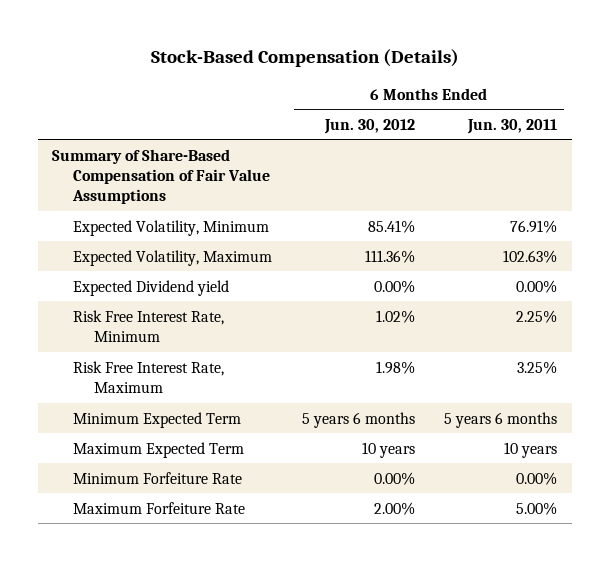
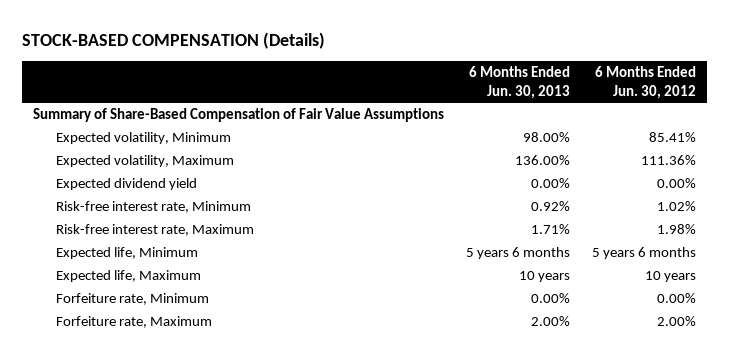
- Stock-Based Compensation (Details)
+ STOCK-BASED COMPENSATION (Details)
- | 6 Months Ended Jun. 30, 2012 | 6 Months Ended Jun. 30, 2011
+ | 6 Months Ended Jun. 30, 2013 | 6 Months Ended Jun. 30, 2012
- Expected Volatility, Minimum | 85.41% | 76.91%
- Expected Volatility, Maximum | 111.36% | 102.63%
- Expected Dividend yield | 0.00% | 0.00%
- Risk Free Interest Rate, Minimum | 1.02% | 2.25%
- Risk Free Interest Rate, Maximum | 1.98% | 3.25%
- Minimum Expected Term | 5 years 6 months | 5 years 6 months
- Maximum Expected Term | 10 years | 10 years
- Minimum Forfeiture Rate | 0.00% | 0.00%
- Maximum Forfeiture Rate | 2.00% | 5.00%
+ Expected volatility, Minimum | 98.00% | 85.41%
+ Expected volatility, Maximum | 136.00% | 111.36%
+ Expected dividend yield | 0.00% | 0.00%
+ Risk-free interest rate, Minimum | 0.92% | 1.02%
+ Risk-free interest rate, Maximum | 1.71% | 1.98%
+ Expected life, Minimum | 5 years 6 months | 5 years 6 months
+ Expected life, Maximum | 10 years | 10 years
+ Forfeiture rate, Minimum | 0.00% | 0.00%
+ Forfeiture rate, Maximum | 2.00% | 2.00%

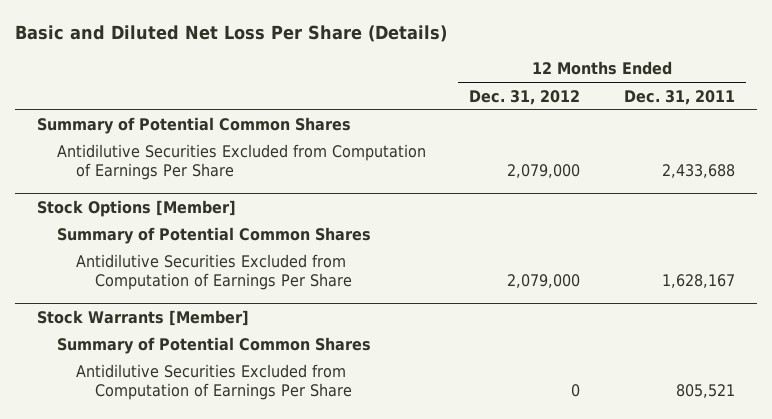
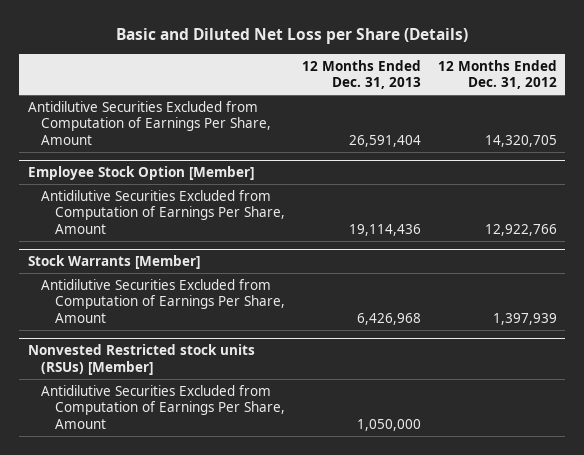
- Basic and Diluted Net Loss Per Share (Details)
+ Basic and Diluted Net Loss per Share (Details)
- | 12 Months Ended Dec. 31, 2012 | 12 Months Ended Dec. 31, 2011
+ | 12 Months Ended Dec. 31, 2013 | 12 Months Ended Dec. 31, 2012
- Summary of Potential Common Shares
- Antidilutive Securities Excluded from Computation of Earnings Per Share | 2,079,000 | 2,433,688
- Stock Options [Member]
- Summary of Potential Common Shares
- Antidilutive Securities Excluded from Computation of Earnings Per Share | 2,079,000 | 1,628,167
+ Antidilutive Securities Excluded from Computation of Earnings Per Share, Amount | 26,591,404 | 14,320,705
+ Employee Stock Option [Member]
+ Antidilutive Securities Excluded from Computation of Earnings Per Share, Amount | 19,114,436 | 12,922,766
@ Stock Warrants [Member]
- Summary of Potential Common Shares
- Antidilutive Securities Excluded from Computation of Earnings Per Share | 0 | 805,521
+ Antidilutive Securities Excluded from Computation of Earnings Per Share, Amount | 6,426,968 | 1,397,939
+ Nonvested Restricted stock units (RSUs) [Member]
+ Antidilutive Securities Excluded from Computation of Earnings Per Share, Amount | 1,050,000 |

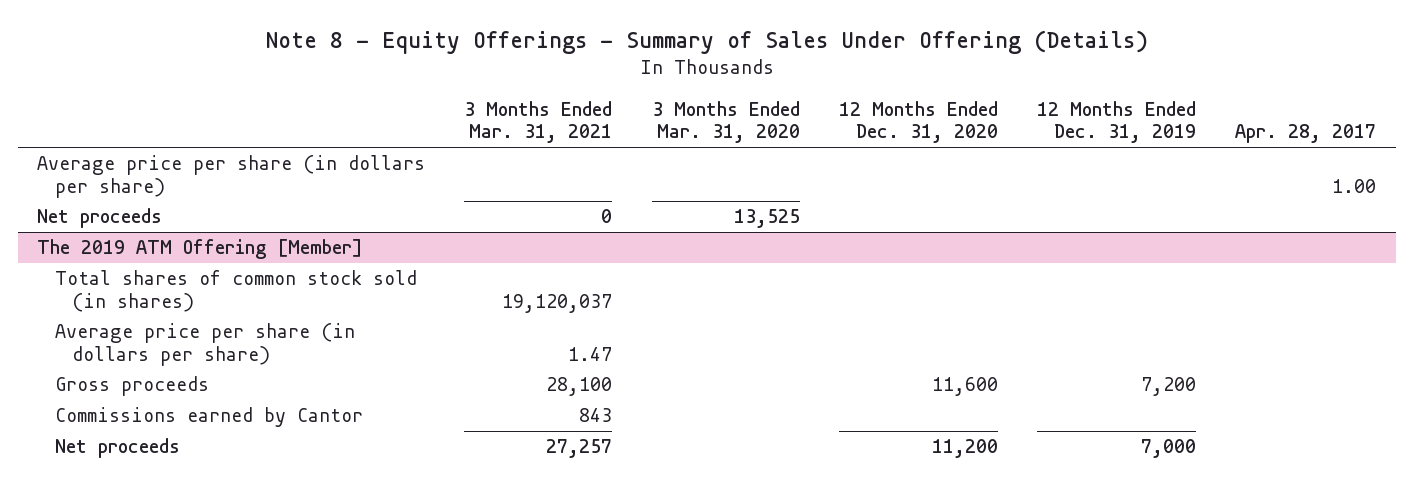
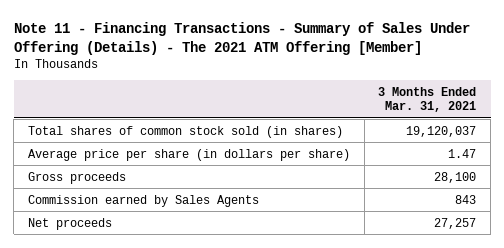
- Note 8 - Equity Offerings - Summary of Sales Under Offering (Details)
+ Note 11 - Financing Transactions - Summary of Sales Under Offering (Details) - The 2021 ATM Offering [Member]
- | 3 Months Ended Mar. 31, 2021 | 3 Months Ended Mar. 31, 2020 | 12 Months Ended Dec. 31, 2020 | 12 Months Ended Dec. 31, 2019 | Apr. 28, 2017
+ | 3 Months Ended Mar. 31, 2021
- Average price per share (in dollars per share) | | | | | 1.00
- Net proceeds | 0 | 13,525 | | |
- The 2019 ATM Offering [Member]
- Commissions earned by Cantor | 843 | | | |
+ Commission earned by Sales Agents | 843

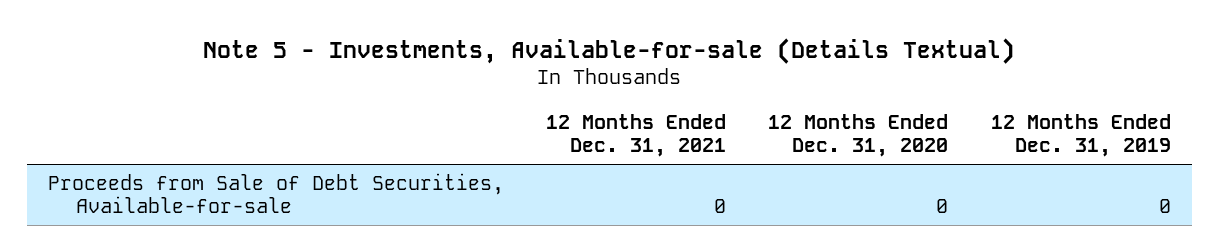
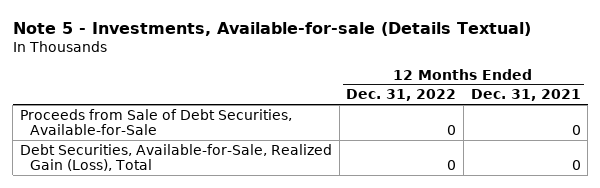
- | 12 Months Ended Dec. 31, 2021 | 12 Months Ended Dec. 31, 2020 | 12 Months Ended Dec. 31, 2019
+ | 12 Months Ended Dec. 31, 2022 | 12 Months Ended Dec. 31, 2021
- Proceeds from Sale of Debt Securities, Available-for-sale | 0 | 0 | 0
+ Proceeds from Sale of Debt Securities, Available-for-Sale | 0 | 0
+ Debt Securities, Available-for-Sale, Realized Gain (Loss), Total | 0 | 0

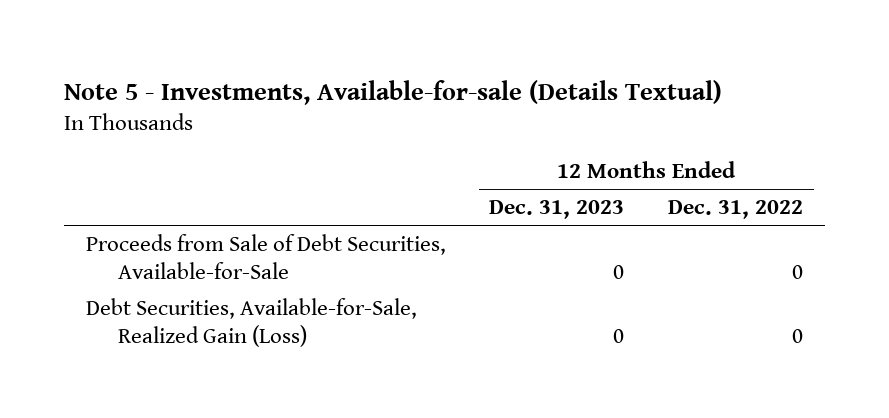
- | 12 Months Ended Dec. 31, 2022 | 12 Months Ended Dec. 31, 2021
+ | 12 Months Ended Dec. 31, 2023 | 12 Months Ended Dec. 31, 2022
- Debt Securities, Available-for-Sale, Realized Gain (Loss), Total | 0 | 0
+ Debt Securities, Available-for-Sale, Realized Gain (Loss) | 0 | 0

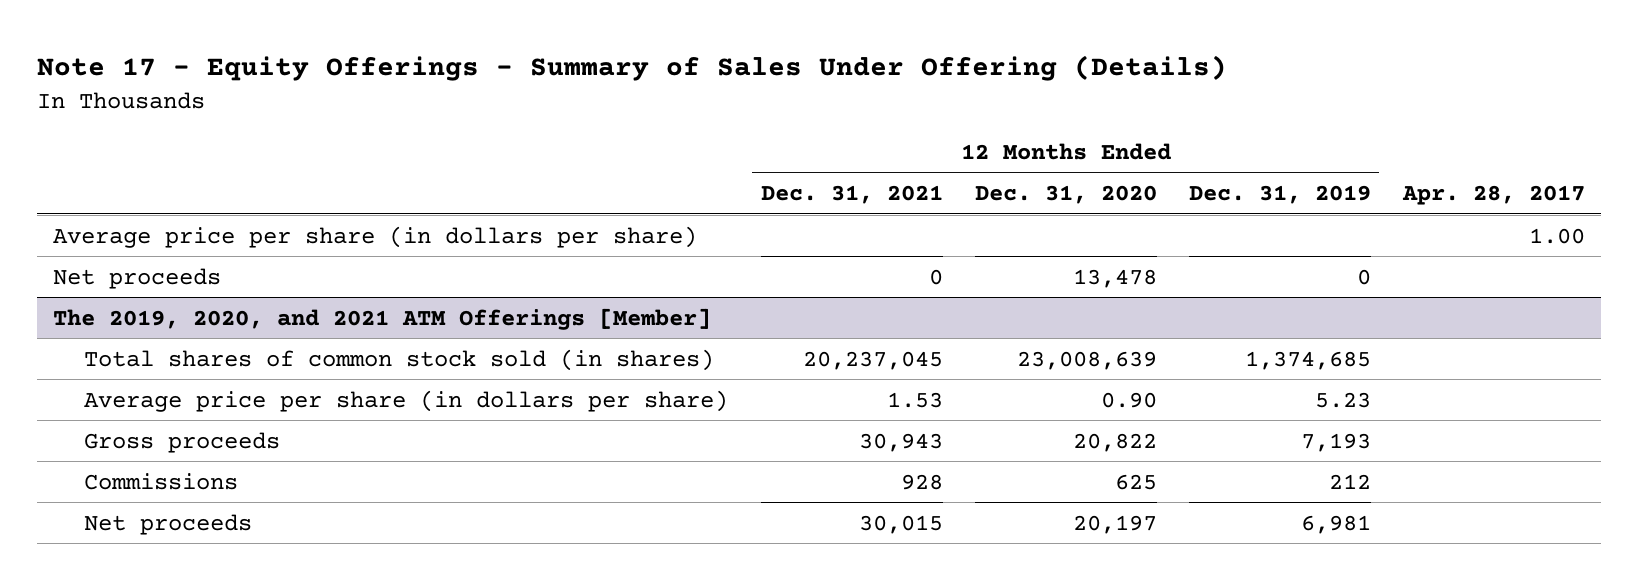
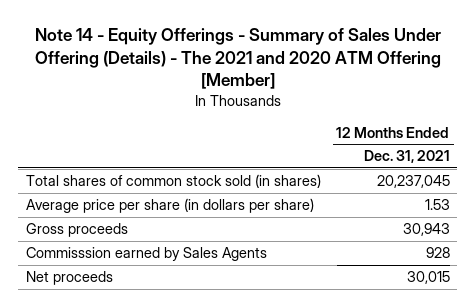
- Note 17 - Equity Offerings - Summary of Sales Under Offering (Details)
+ Note 14 - Equity Offerings - Summary of Sales Under Offering (Details) - The 2021 and 2020 ATM Offering [Member]
- | 12 Months Ended Dec. 31, 2021 | 12 Months Ended Dec. 31, 2020 | 12 Months Ended Dec. 31, 2019 | Apr. 28, 2017
+ | 12 Months Ended Dec. 31, 2021
- Average price per share (in dollars per share) | | | | 1.00
- Net proceeds | 0 | 13,478 | 0 |
- The 2019, 2020, and 2021 ATM Offerings [Member]
- Commissions | 928 | 625 | 212 |
+ Commisssion earned by Sales Agents | 928

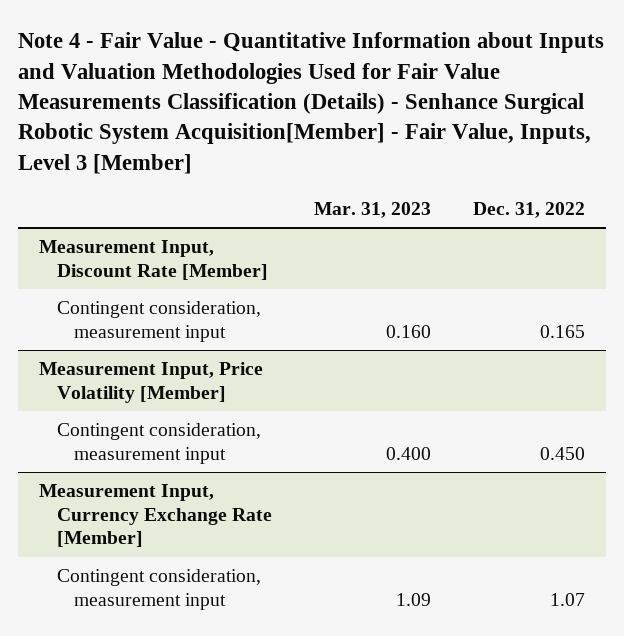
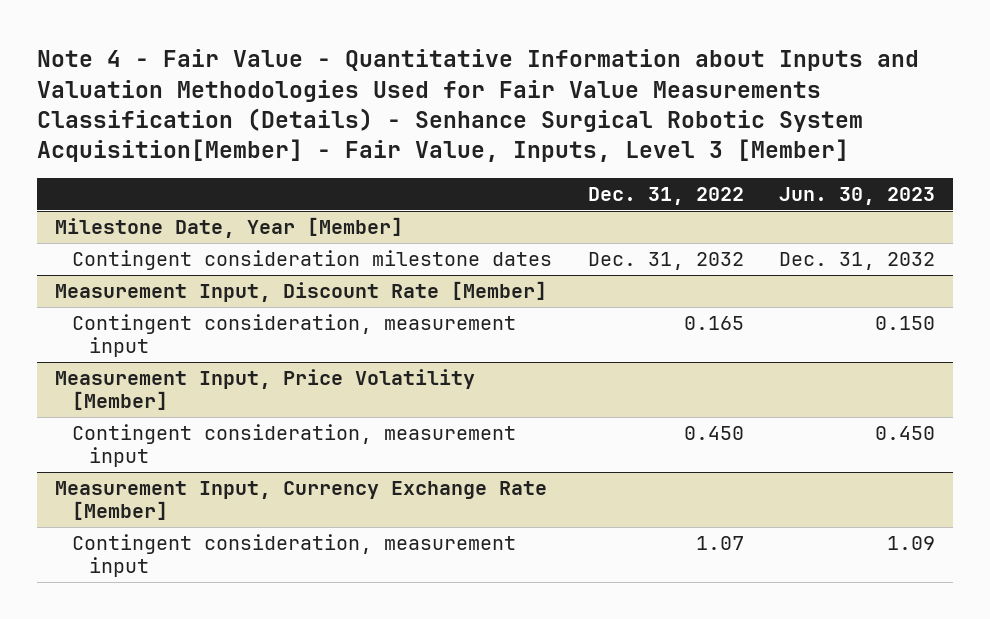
- | Mar. 31, 2023 | Dec. 31, 2022
+ | Dec. 31, 2022 | Jun. 30, 2023
+ Milestone Date, Year [Member]
+ Contingent consideration milestone dates | Dec. 31, 2032 | Dec. 31, 2032

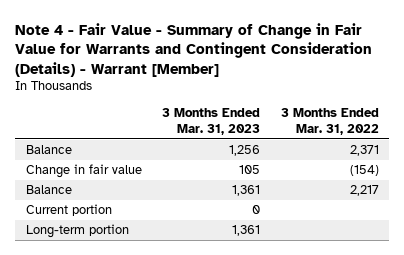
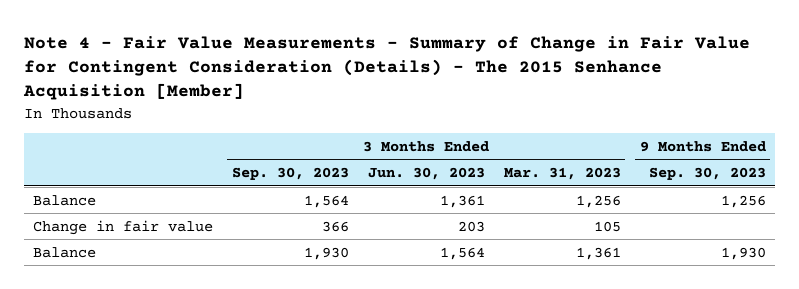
- Note 4 - Fair Value - Summary of Change in Fair Value for Warrants and Contingent Consideration (Details) - Warrant [Member]
+ Note 4 - Fair Value Measurements - Summary of Change in Fair Value for Contingent Consideration (Details) - The 2015 Senhance Acquisition [Member]
- | 3 Months Ended Mar. 31, 2023 | 3 Months Ended Mar. 31, 2022
+ | 3 Months Ended Sep. 30, 2023 | 3 Months Ended Jun. 30, 2023 | 3 Months Ended Mar. 31, 2023 | 9 Months Ended Sep. 30, 2023
- Current portion | 0 |
- Long-term portion | 1,361 |

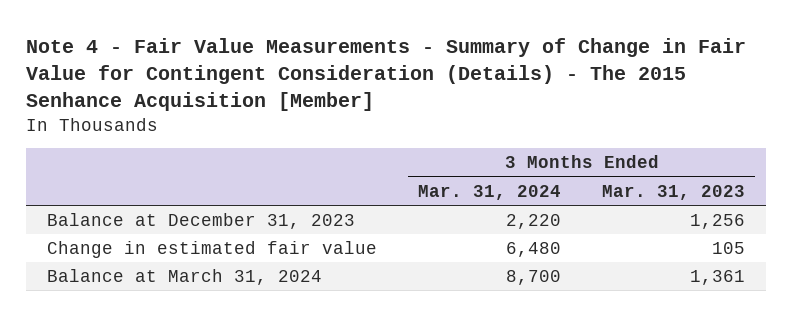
- | 3 Months Ended Sep. 30, 2023 | 3 Months Ended Jun. 30, 2023 | 3 Months Ended Mar. 31, 2023 | 9 Months Ended Sep. 30, 2023
+ | 3 Months Ended Mar. 31, 2024 | 3 Months Ended Mar. 31, 2023
- Balance | 1,564 | 1,361 | 1,256 | 1,256
- Change in fair value | 366 | 203 | 105 |
- Balance | 1,930 | 1,564 | 1,361 | 1,930
+ Balance at December 31, 2023 | 2,220 | 1,256
+ Change in estimated fair value | 6,480 | 105
+ Balance at March 31, 2024 | 8,700 | 1,361

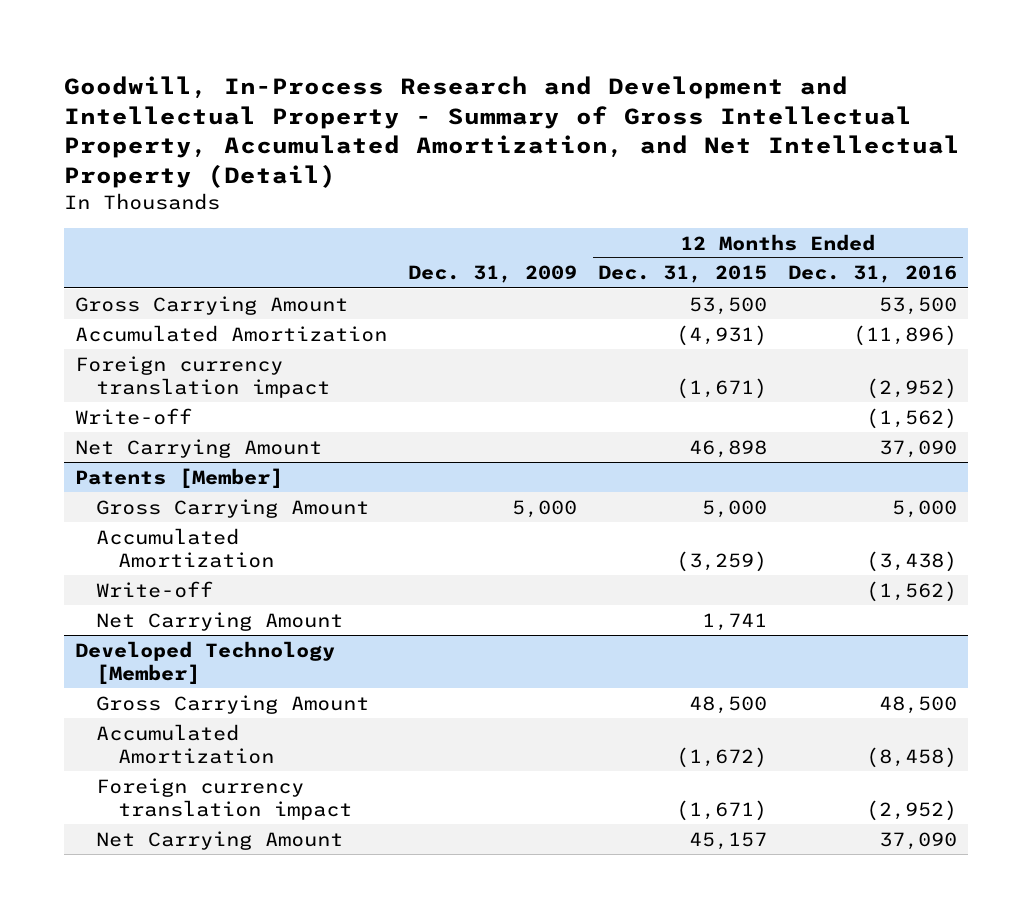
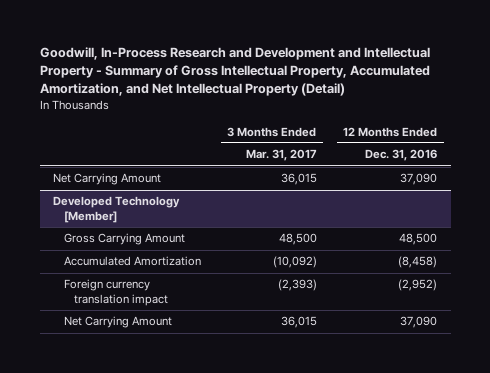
- | Dec. 31, 2009 | 12 Months Ended Dec. 31, 2015 | 12 Months Ended Dec. 31, 2016
+ | 3 Months Ended Mar. 31, 2017 | 12 Months Ended Dec. 31, 2016
- Gross Carrying Amount | | 53,500 | 53,500
- Accumulated Amortization | | (4,931) | (11,896)
- Foreign currency translation impact | | (1,671) | (2,952)
- Write-off | | | (1,562)
- Patents [Member]
- Gross Carrying Amount | 5,000 | 5,000 | 5,000
- Accumulated Amortization | | (3,259) | (3,438)
- Write-off | | | (1,562)
- Net Carrying Amount | | 1,741 |

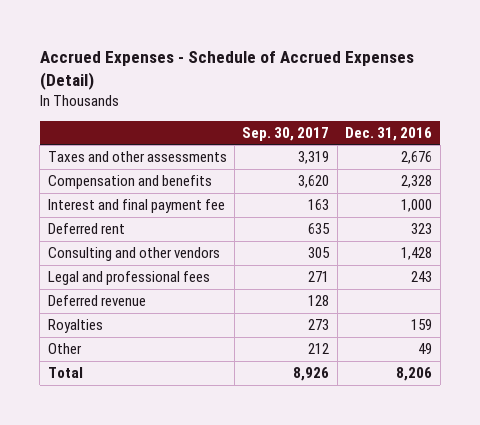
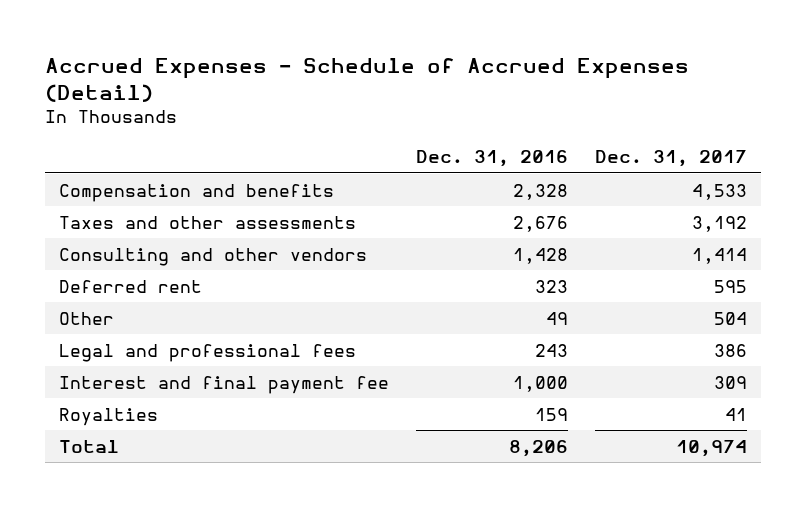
- | Sep. 30, 2017 | Dec. 31, 2016
+ | Dec. 31, 2016 | Dec. 31, 2017
moved down: Taxes and other assessments | 2,676 | 3,192
moved down: Deferred rent | 323 | 595
moved up: Other | 49 | 504
- Deferred revenue | 128 |
moved down: Interest and final payment fee | 1,000 | 309

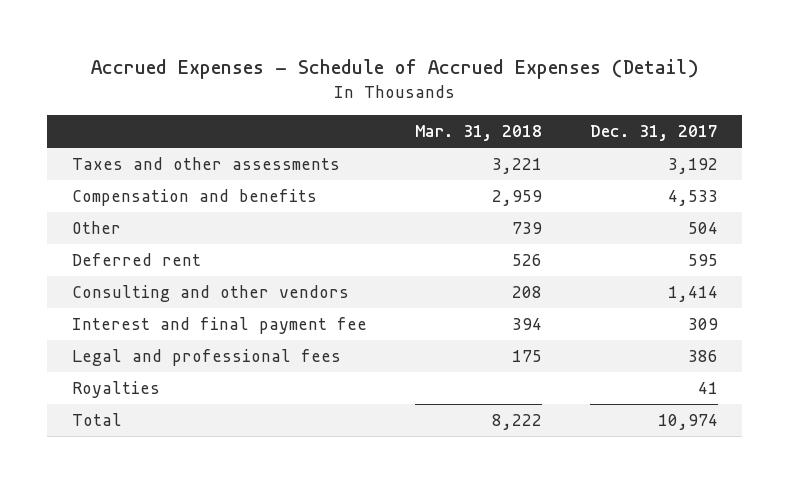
- | Dec. 31, 2016 | Dec. 31, 2017
+ | Mar. 31, 2018 | Dec. 31, 2017
moved down: Compensation and benefits | 2,959 | 4,533
moved down: Deferred rent | 526 | 595
moved down: Consulting and other vendors | 208 | 1,414
moved down: Legal and professional fees | 175 | 386

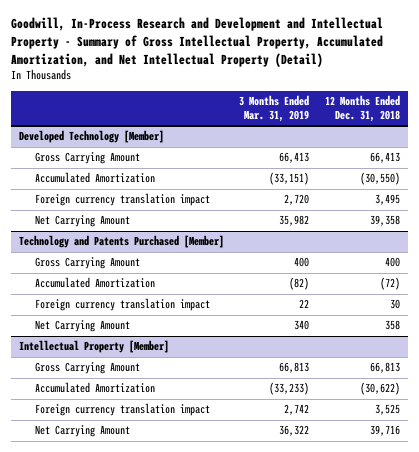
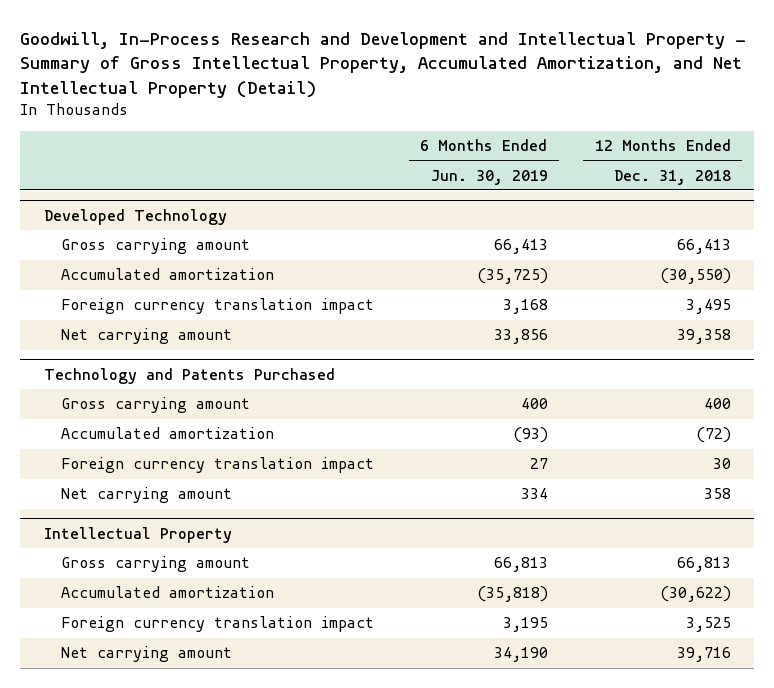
- | 3 Months Ended Mar. 31, 2019 | 12 Months Ended Dec. 31, 2018
+ | 6 Months Ended Jun. 30, 2019 | 12 Months Ended Dec. 31, 2018
- Developed Technology [Member]
- Gross Carrying Amount | 66,413 | 66,413
- Accumulated Amortization | (33,151) | (30,550)
+ Developed Technology
+ Gross carrying amount | 66,413 | 66,413
+ Accumulated amortization | (35,725) | (30,550)
- Net Carrying Amount | 35,982 | 39,358
- Technology and Patents Purchased [Member]
- Gross Carrying Amount | 400 | 400
- Accumulated Amortization | (82) | (72)
+ Net carrying amount | 33,856 | 39,358
+ Technology and Patents Purchased
+ Gross carrying amount | 400 | 400
+ Accumulated amortization | (93) | (72)
- Net Carrying Amount | 340 | 358
- Intellectual Property [Member]
- Gross Carrying Amount | 66,813 | 66,813
- Accumulated Amortization | (33,233) | (30,622)
+ Net carrying amount | 334 | 358
+ Intellectual Property
+ Gross carrying amount | 66,813 | 66,813
+ Accumulated amortization | (35,818) | (30,622)
- Net Carrying Amount | 36,322 | 39,716
+ Net carrying amount | 34,190 | 39,716

